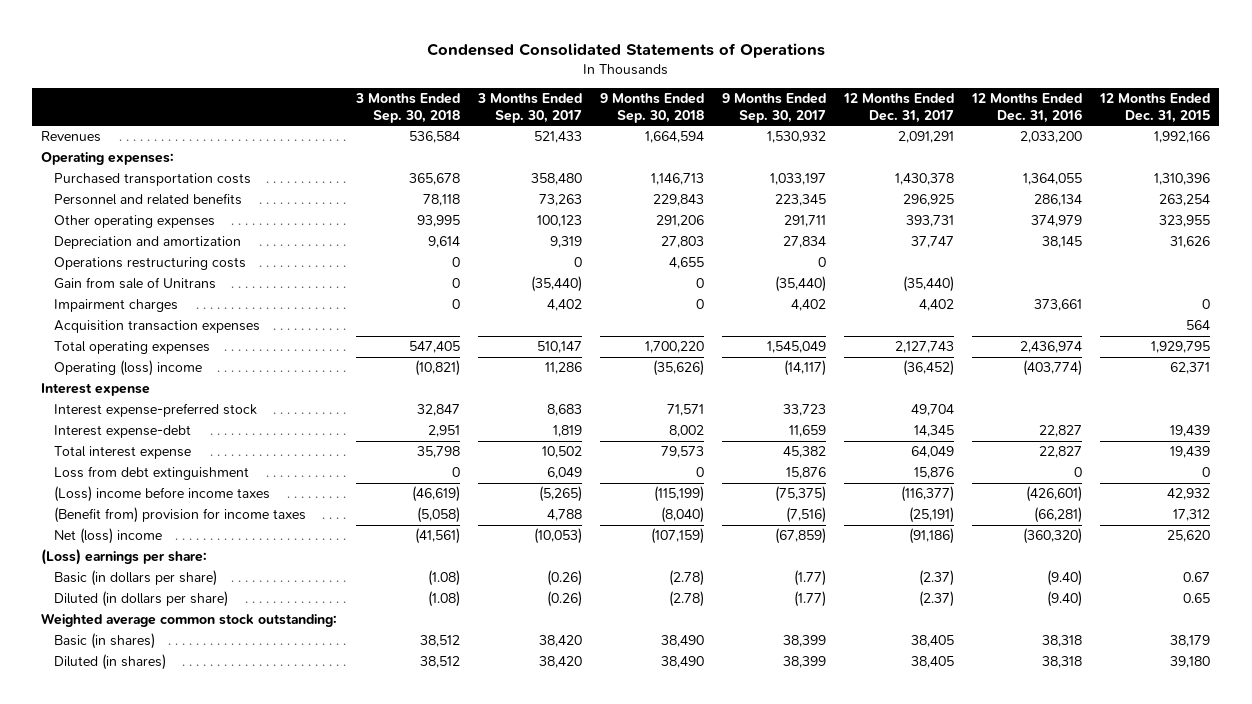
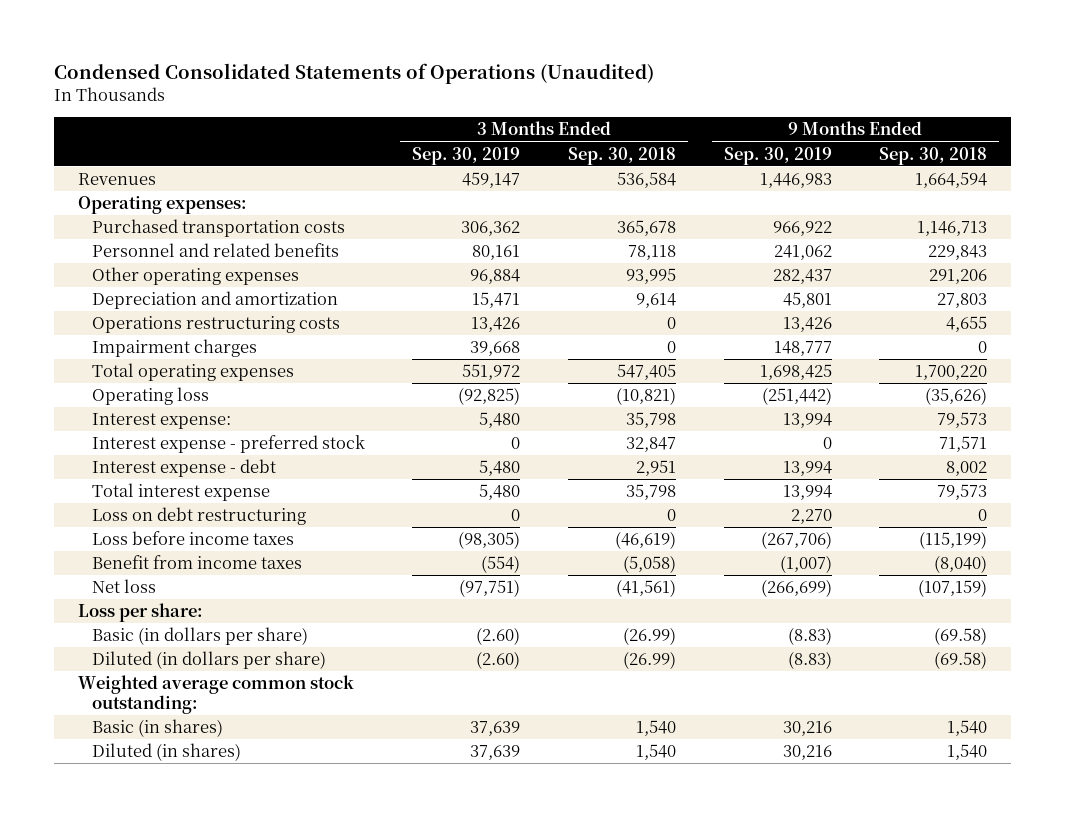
- Condensed Consolidated Statements of Operations
+ Condensed Consolidated Statements of Operations (Unaudited)
- | 3 Months Ended Sep. 30, 2018 | 3 Months Ended Sep. 30, 2017 | 9 Months Ended Sep. 30, 2018 | 9 Months Ended Sep. 30, 2017 | 12 Months Ended Dec. 31, 2017 | 12 Months Ended Dec. 31, 2016 | 12 Months Ended Dec. 31, 2015
+ | 3 Months Ended Sep. 30, 2019 | 3 Months Ended Sep. 30, 2018 | 9 Months Ended Sep. 30, 2019 | 9 Months Ended Sep. 30, 2018
- Gain from sale of Unitrans | 0 | (35,440) | 0 | (35,440) | (35,440) | |
- Acquisition transaction expenses | | | | | | | 564
- Operating (loss) income | (10,821) | 11,286 | (35,626) | (14,117) | (36,452) | (403,774) | 62,371
- Interest expense
- Interest expense-preferred stock | 32,847 | 8,683 | 71,571 | 33,723 | 49,704 | |
- Interest expense-debt | 2,951 | 1,819 | 8,002 | 11,659 | 14,345 | 22,827 | 19,439
+ Operating loss | (92,825) | (10,821) | (251,442) | (35,626)
+ Interest expense: | 5,480 | 35,798 | 13,994 | 79,573
+ Interest expense - preferred stock | 0 | 32,847 | 0 | 71,571
+ Interest expense - debt | 5,480 | 2,951 | 13,994 | 8,002
- Loss from debt extinguishment | 0 | 6,049 | 0 | 15,876 | 15,876 | 0 | 0
- (Loss) income before income taxes | (46,619) | (5,265) | (115,199) | (75,375) | (116,377) | (426,601) | 42,932
- (Benefit from) provision for income taxes | (5,058) | 4,788 | (8,040) | (7,516) | (25,191) | (66,281) | 17,312
- Net (loss) income | (41,561) | (10,053) | (107,159) | (67,859) | (91,186) | (360,320) | 25,620
- (Loss) earnings per share:
- Basic (in dollars per share) | (1.08) | (0.26) | (2.78) | (1.77) | (2.37) | (9.40) | 0.67
- Diluted (in dollars per share) | (1.08) | (0.26) | (2.78) | (1.77) | (2.37) | (9.40) | 0.65
+ Loss on debt restructuring | 0 | 0 | 2,270 | 0
+ Loss before income taxes | (98,305) | (46,619) | (267,706) | (115,199)
+ Benefit from income taxes | (554) | (5,058) | (1,007) | (8,040)
+ Net loss | (97,751) | (41,561) | (266,699) | (107,159)
+ Loss per share:
+ Basic (in dollars per share) | (2.60) | (26.99) | (8.83) | (69.58)
+ Diluted (in dollars per share) | (2.60) | (26.99) | (8.83) | (69.58)
- Basic (in shares) | 38,512 | 38,420 | 38,490 | 38,399 | 38,405 | 38,318 | 38,179
- Diluted (in shares) | 38,512 | 38,420 | 38,490 | 38,399 | 38,405 | 38,318 | 39,180
+ Basic (in shares) | 37,639 | 1,540 | 30,216 | 1,540
+ Diluted (in shares) | 37,639 | 1,540 | 30,216 | 1,540

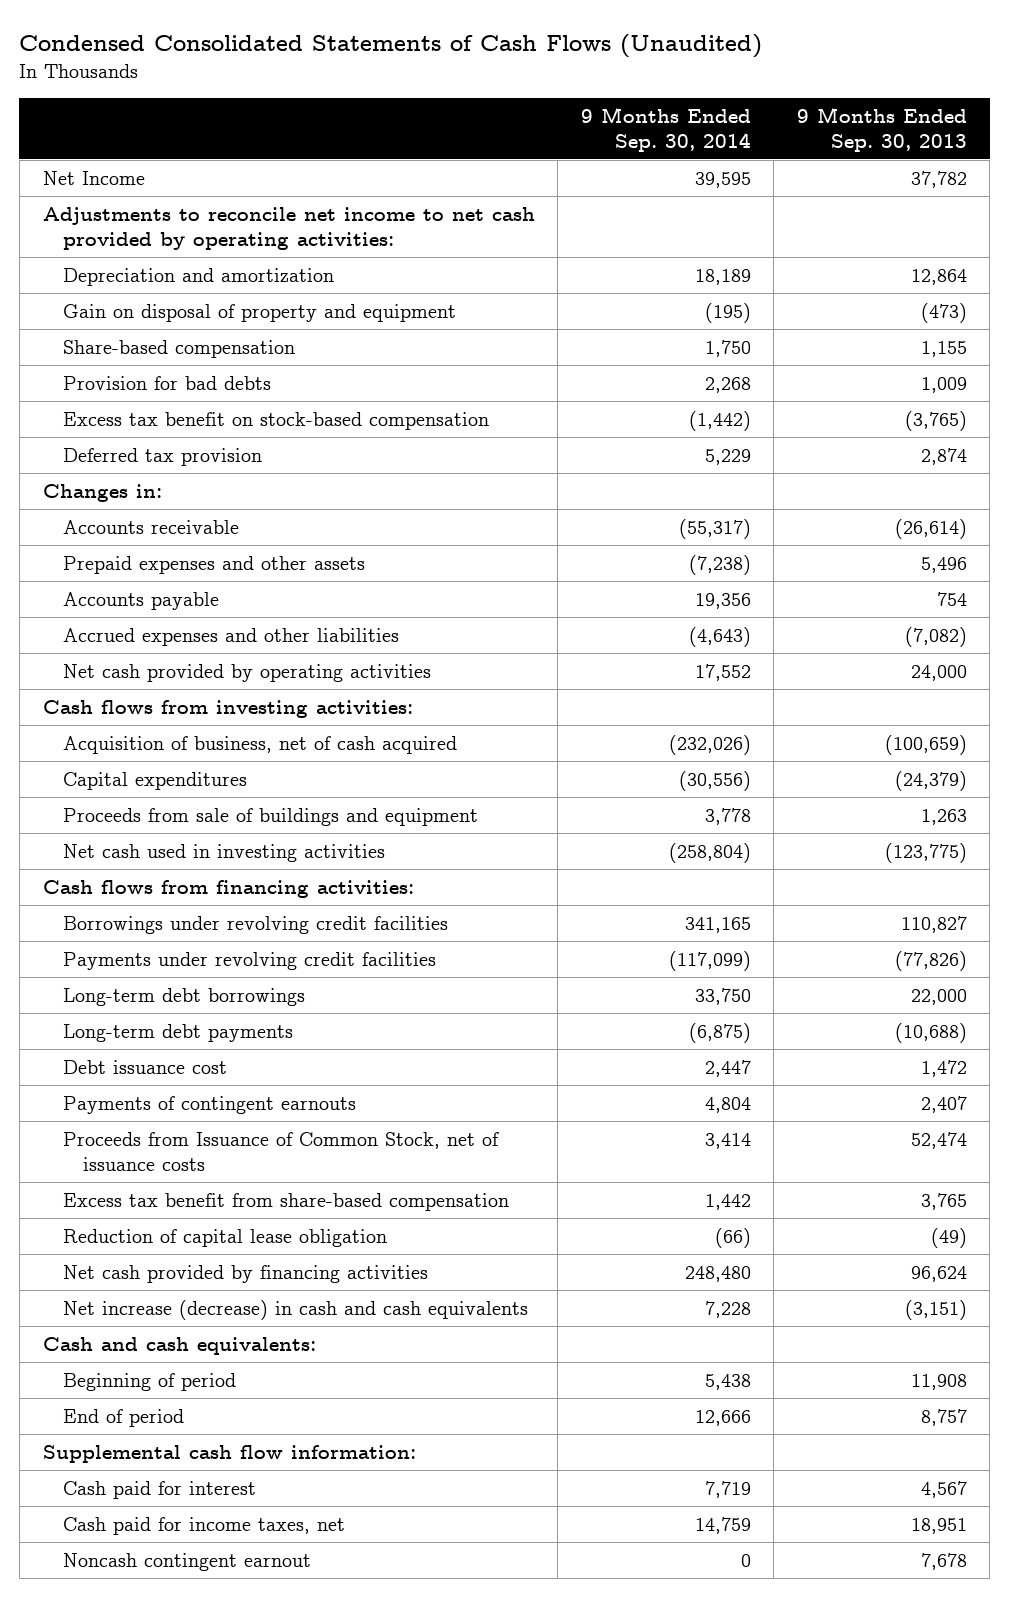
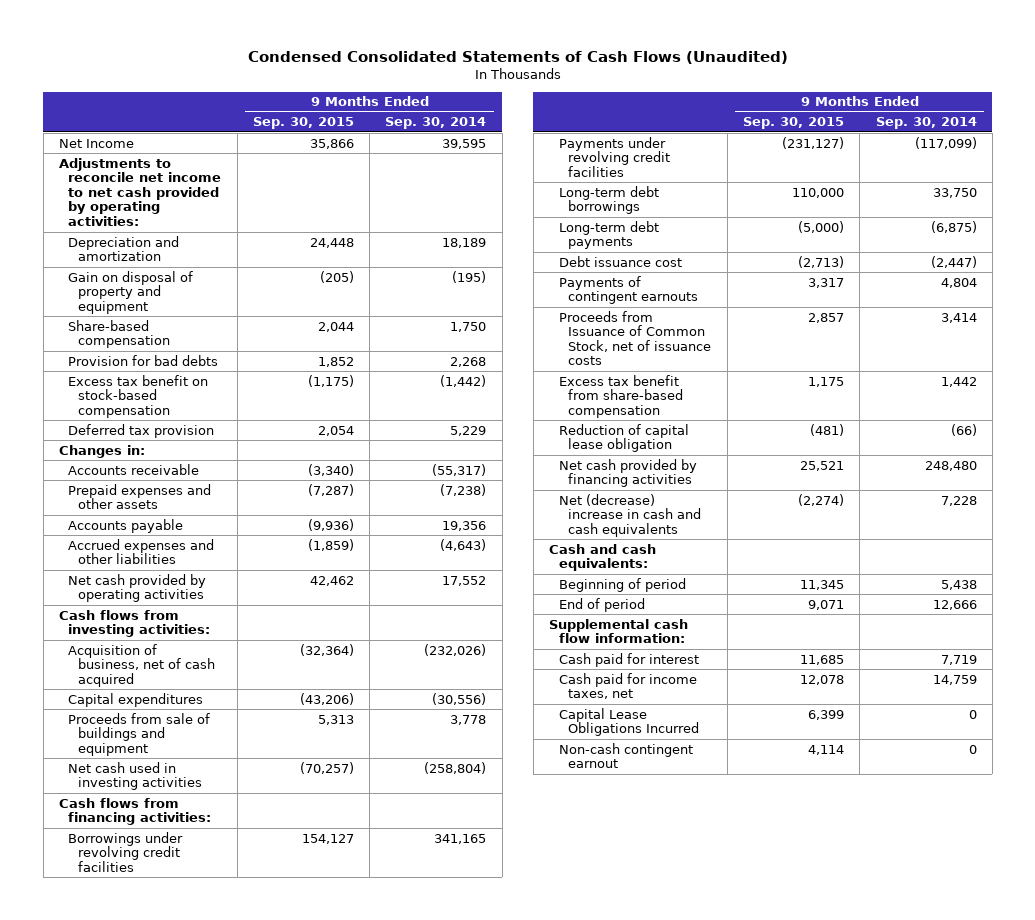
- | 9 Months Ended Sep. 30, 2014 | 9 Months Ended Sep. 30, 2013
+ | 9 Months Ended Sep. 30, 2015 | 9 Months Ended Sep. 30, 2014
- Debt issuance cost | 2,447 | 1,472
+ Debt issuance cost | (2,713) | (2,447)
- Net increase (decrease) in cash and cash equivalents | 7,228 | (3,151)
+ Net (decrease) increase in cash and cash equivalents | (2,274) | 7,228
- Noncash contingent earnout | 0 | 7,678
+ Capital Lease Obligations Incurred | 6,399 | 0
+ Non-cash contingent earnout | 4,114 | 0

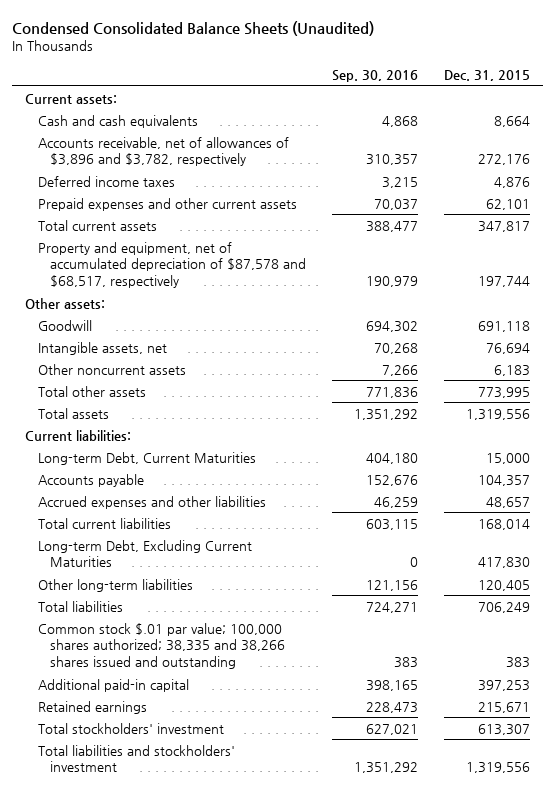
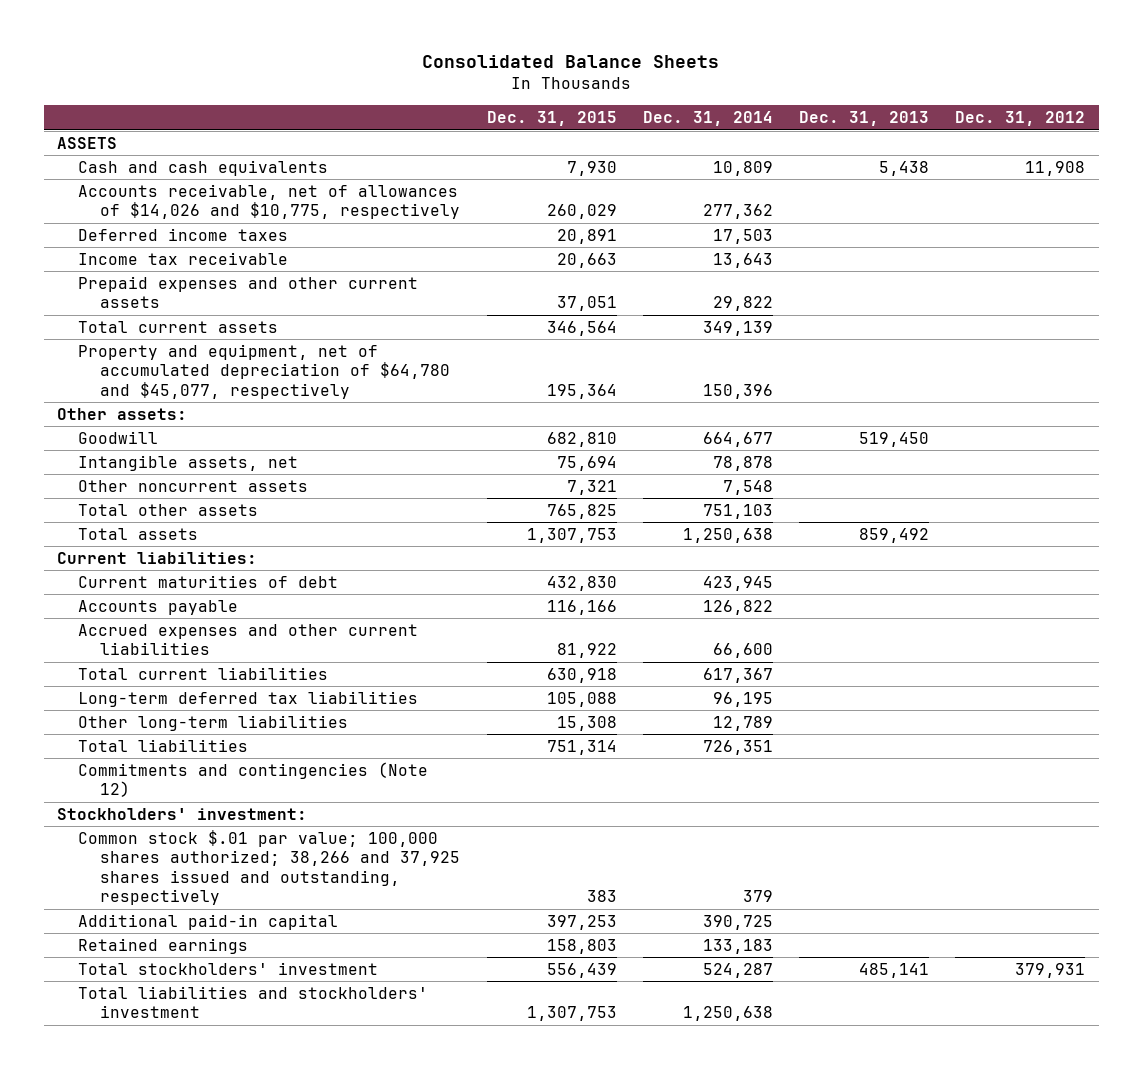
- Condensed Consolidated Balance Sheets (Unaudited)
+ Consolidated Balance Sheets
- | Sep. 30, 2016 | Dec. 31, 2015
+ | Dec. 31, 2015 | Dec. 31, 2014 | Dec. 31, 2013 | Dec. 31, 2012
- Current assets:
- Cash and cash equivalents | 4,868 | 8,664
- Accounts receivable, net of allowances of $3,896 and $3,782, respectively | 310,357 | 272,176
- Deferred income taxes | 3,215 | 4,876
- Prepaid expenses and other current assets | 70,037 | 62,101
- Total current assets | 388,477 | 347,817
- Property and equipment, net of accumulated depreciation of $87,578 and $68,517, respectively | 190,979 | 197,744
+ ASSETS
+ Cash and cash equivalents | 7,930 | 10,809 | 5,438 | 11,908
+ Accounts receivable, net of allowances of $14,026 and $10,775, respectively | 260,029 | 277,362 | |
+ Deferred income taxes | 20,891 | 17,503 | |
+ Income tax receivable | 20,663 | 13,643 | |
+ Prepaid expenses and other current assets | 37,051 | 29,822 | |
+ Total current assets | 346,564 | 349,139 | |
+ Property and equipment, net of accumulated depreciation of $64,780 and $45,077, respectively | 195,364 | 150,396 | |
- Goodwill | 694,302 | 691,118
- Intangible assets, net | 70,268 | 76,694
- Other noncurrent assets | 7,266 | 6,183
- Total other assets | 771,836 | 773,995
- Total assets | 1,351,292 | 1,319,556
+ Goodwill | 682,810 | 664,677 | 519,450 |
+ Intangible assets, net | 75,694 | 78,878 | |
+ Other noncurrent assets | 7,321 | 7,548 | |
+ Total other assets | 765,825 | 751,103 | |
+ Total assets | 1,307,753 | 1,250,638 | 859,492 |
- Long-term Debt, Current Maturities | 404,180 | 15,000
- Accounts payable | 152,676 | 104,357
- Accrued expenses and other liabilities | 46,259 | 48,657
- Total current liabilities | 603,115 | 168,014
- Long-term Debt, Excluding Current Maturities | 0 | 417,830
- Other long-term liabilities | 121,156 | 120,405
- Total liabilities | 724,271 | 706,249
- Common stock $.01 par value; 100,000 shares authorized; 38,335 and 38,266 shares issued and outstanding | 383 | 383
+ Current maturities of debt | 432,830 | 423,945 | |
+ Accounts payable | 116,166 | 126,822 | |
+ Accrued expenses and other current liabilities | 81,922 | 66,600 | |
+ Total current liabilities | 630,918 | 617,367 | |
+ Long-term deferred tax liabilities | 105,088 | 96,195 | |
+ Other long-term liabilities | 15,308 | 12,789 | |
+ Total liabilities | 751,314 | 726,351 | |
+ Commitments and contingencies (Note 12)
+ Stockholders' investment:
+ Common stock $.01 par value; 100,000 shares authorized; 38,266 and 37,925 shares issued and outstanding, respectively | 383 | 379 | |
- Retained earnings | 228,473 | 215,671
- Total stockholders' investment | 627,021 | 613,307
- Total liabilities and stockholders' investment | 1,351,292 | 1,319,556
+ Retained earnings | 158,803 | 133,183 | |
+ Total stockholders' investment | 556,439 | 524,287 | 485,141 | 379,931
+ Total liabilities and stockholders' investment | 1,307,753 | 1,250,638 | |

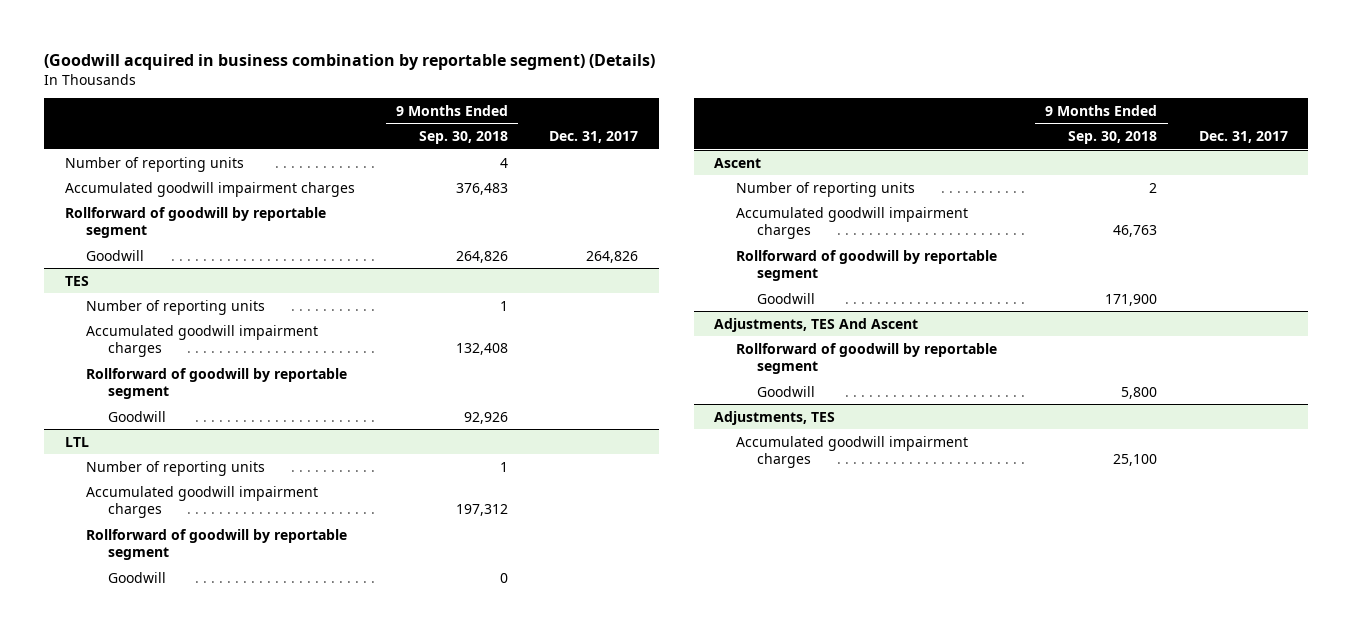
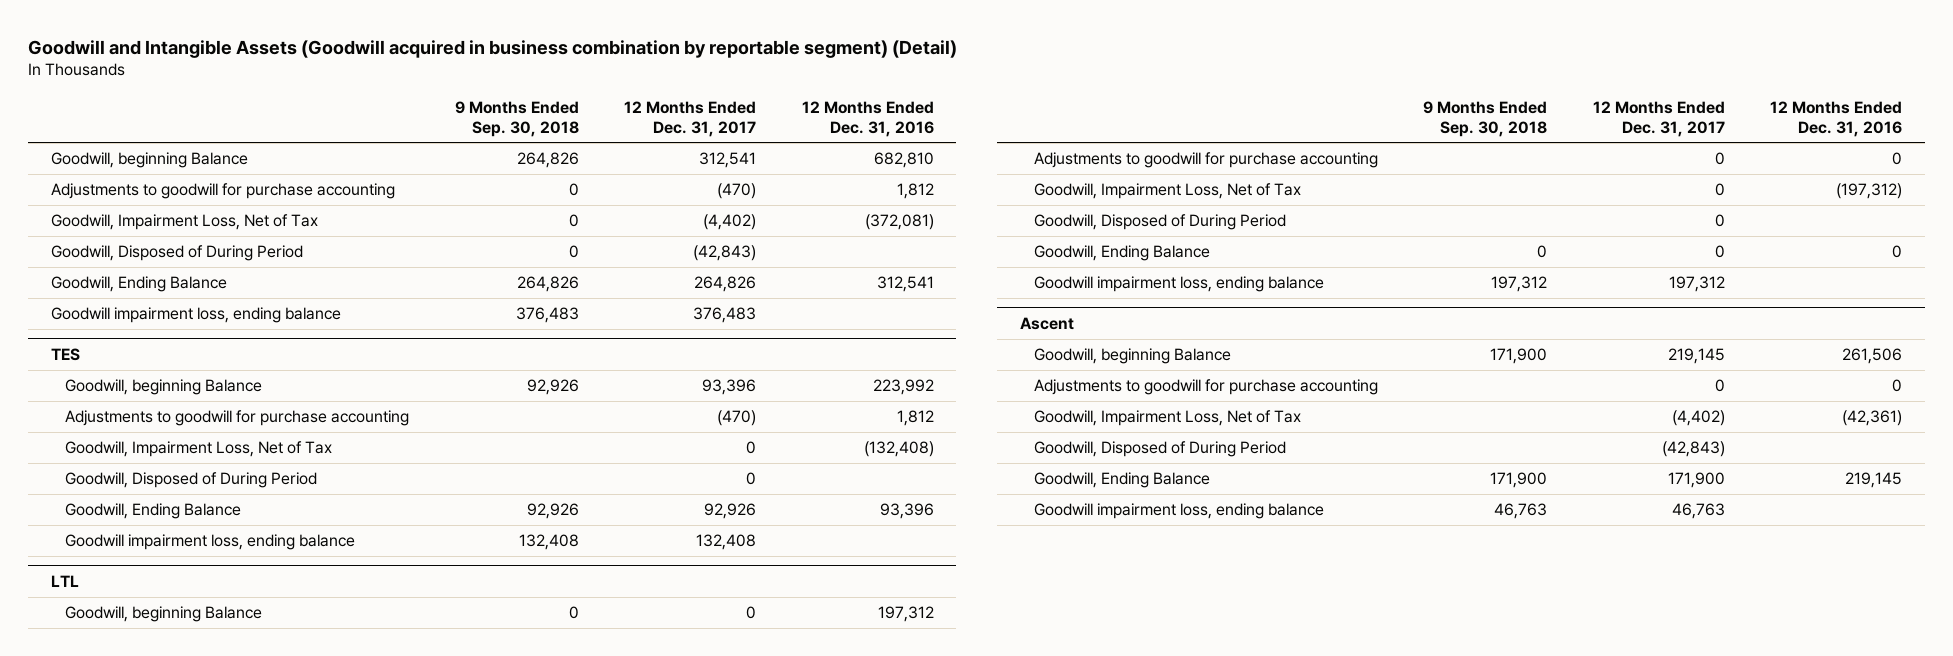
- (Goodwill acquired in business combination by reportable segment) (Details)
+ Goodwill and Intangible Assets (Goodwill acquired in business combination by reportable segment) (Detail)
- | 9 Months Ended Sep. 30, 2018 | Dec. 31, 2017
+ | 9 Months Ended Sep. 30, 2018 | 12 Months Ended Dec. 31, 2017 | 12 Months Ended Dec. 31, 2016
- Number of reporting units | 4 |
- Accumulated goodwill impairment charges | 376,483 |
- Rollforward of goodwill by reportable segment
- Goodwill | 264,826 | 264,826
+ Goodwill, beginning Balance | 264,826 | 312,541 | 682,810
+ Adjustments to goodwill for purchase accounting | 0 | (470) | 1,812
+ Goodwill, Impairment Loss, Net of Tax | 0 | (4,402) | (372,081)
+ Goodwill, Disposed of During Period | 0 | (42,843) |
+ Goodwill, Ending Balance | 264,826 | 264,826 | 312,541
+ Goodwill impairment loss, ending balance | 376,483 | 376,483 |
@ TES
- Number of reporting units | 1 |
- Accumulated goodwill impairment charges | 132,408 |
- Rollforward of goodwill by reportable segment
- Goodwill | 92,926 |
+ Goodwill, beginning Balance | 92,926 | 93,396 | 223,992
+ Adjustments to goodwill for purchase accounting | | (470) | 1,812
+ Goodwill, Impairment Loss, Net of Tax | | 0 | (132,408)
+ Goodwill, Disposed of During Period | | 0 |
+ Goodwill, Ending Balance | 92,926 | 92,926 | 93,396
+ Goodwill impairment loss, ending balance | 132,408 | 132,408 |
@ LTL
- Number of reporting units | 1 |
- Accumulated goodwill impairment charges | 197,312 |
- Rollforward of goodwill by reportable segment
- Goodwill | 0 |
+ Goodwill, beginning Balance | 0 | 0 | 197,312
+ Adjustments to goodwill for purchase accounting | | 0 | 0
+ Goodwill, Impairment Loss, Net of Tax | | 0 | (197,312)
+ Goodwill, Disposed of During Period | | 0 |
+ Goodwill, Ending Balance | 0 | 0 | 0
+ Goodwill impairment loss, ending balance | 197,312 | 197,312 |
@ Ascent
- Number of reporting units | 2 |
- Accumulated goodwill impairment charges | 46,763 |
- Rollforward of goodwill by reportable segment
- Goodwill | 171,900 |
- Adjustments, TES And Ascent
- Rollforward of goodwill by reportable segment
- Goodwill | 5,800 |
- Adjustments, TES
- Accumulated goodwill impairment charges | 25,100 |
@ Ascent
+ Goodwill, beginning Balance | 171,900 | 219,145 | 261,506
+ Adjustments to goodwill for purchase accounting | | 0 | 0
+ Goodwill, Impairment Loss, Net of Tax | | (4,402) | (42,361)
+ Goodwill, Disposed of During Period | | (42,843) |
+ Goodwill, Ending Balance | 171,900 | 171,900 | 219,145
+ Goodwill impairment loss, ending balance | 46,763 | 46,763 |

